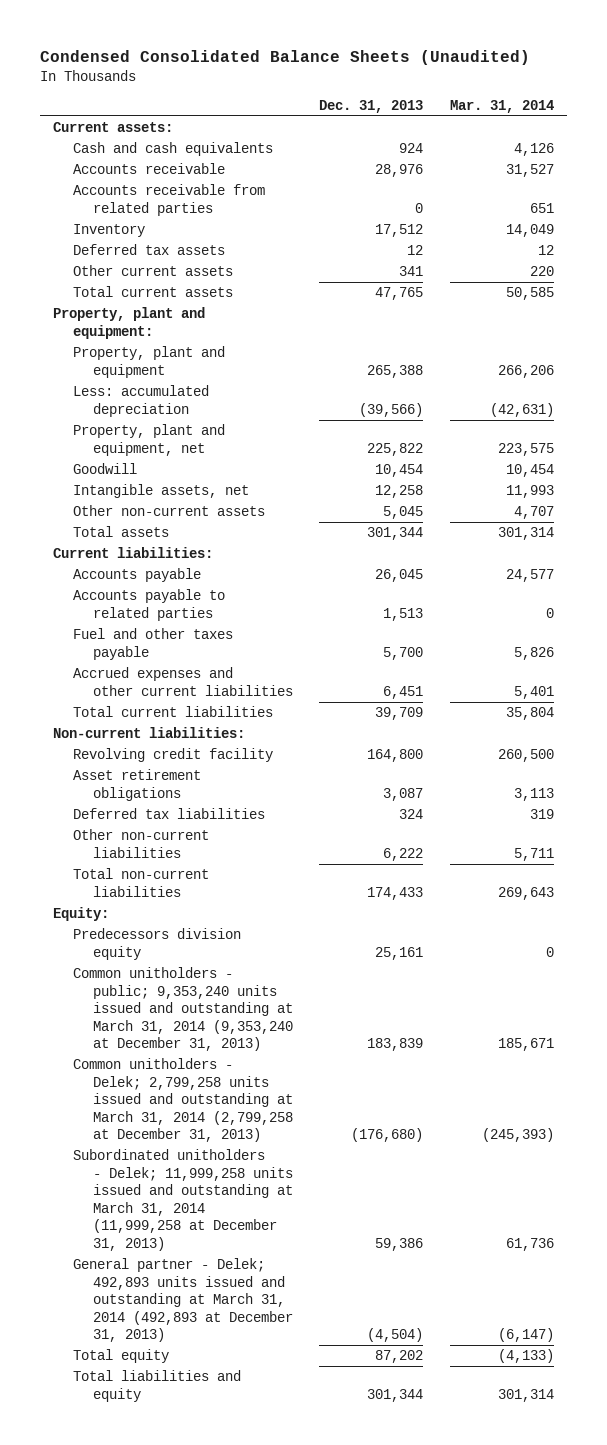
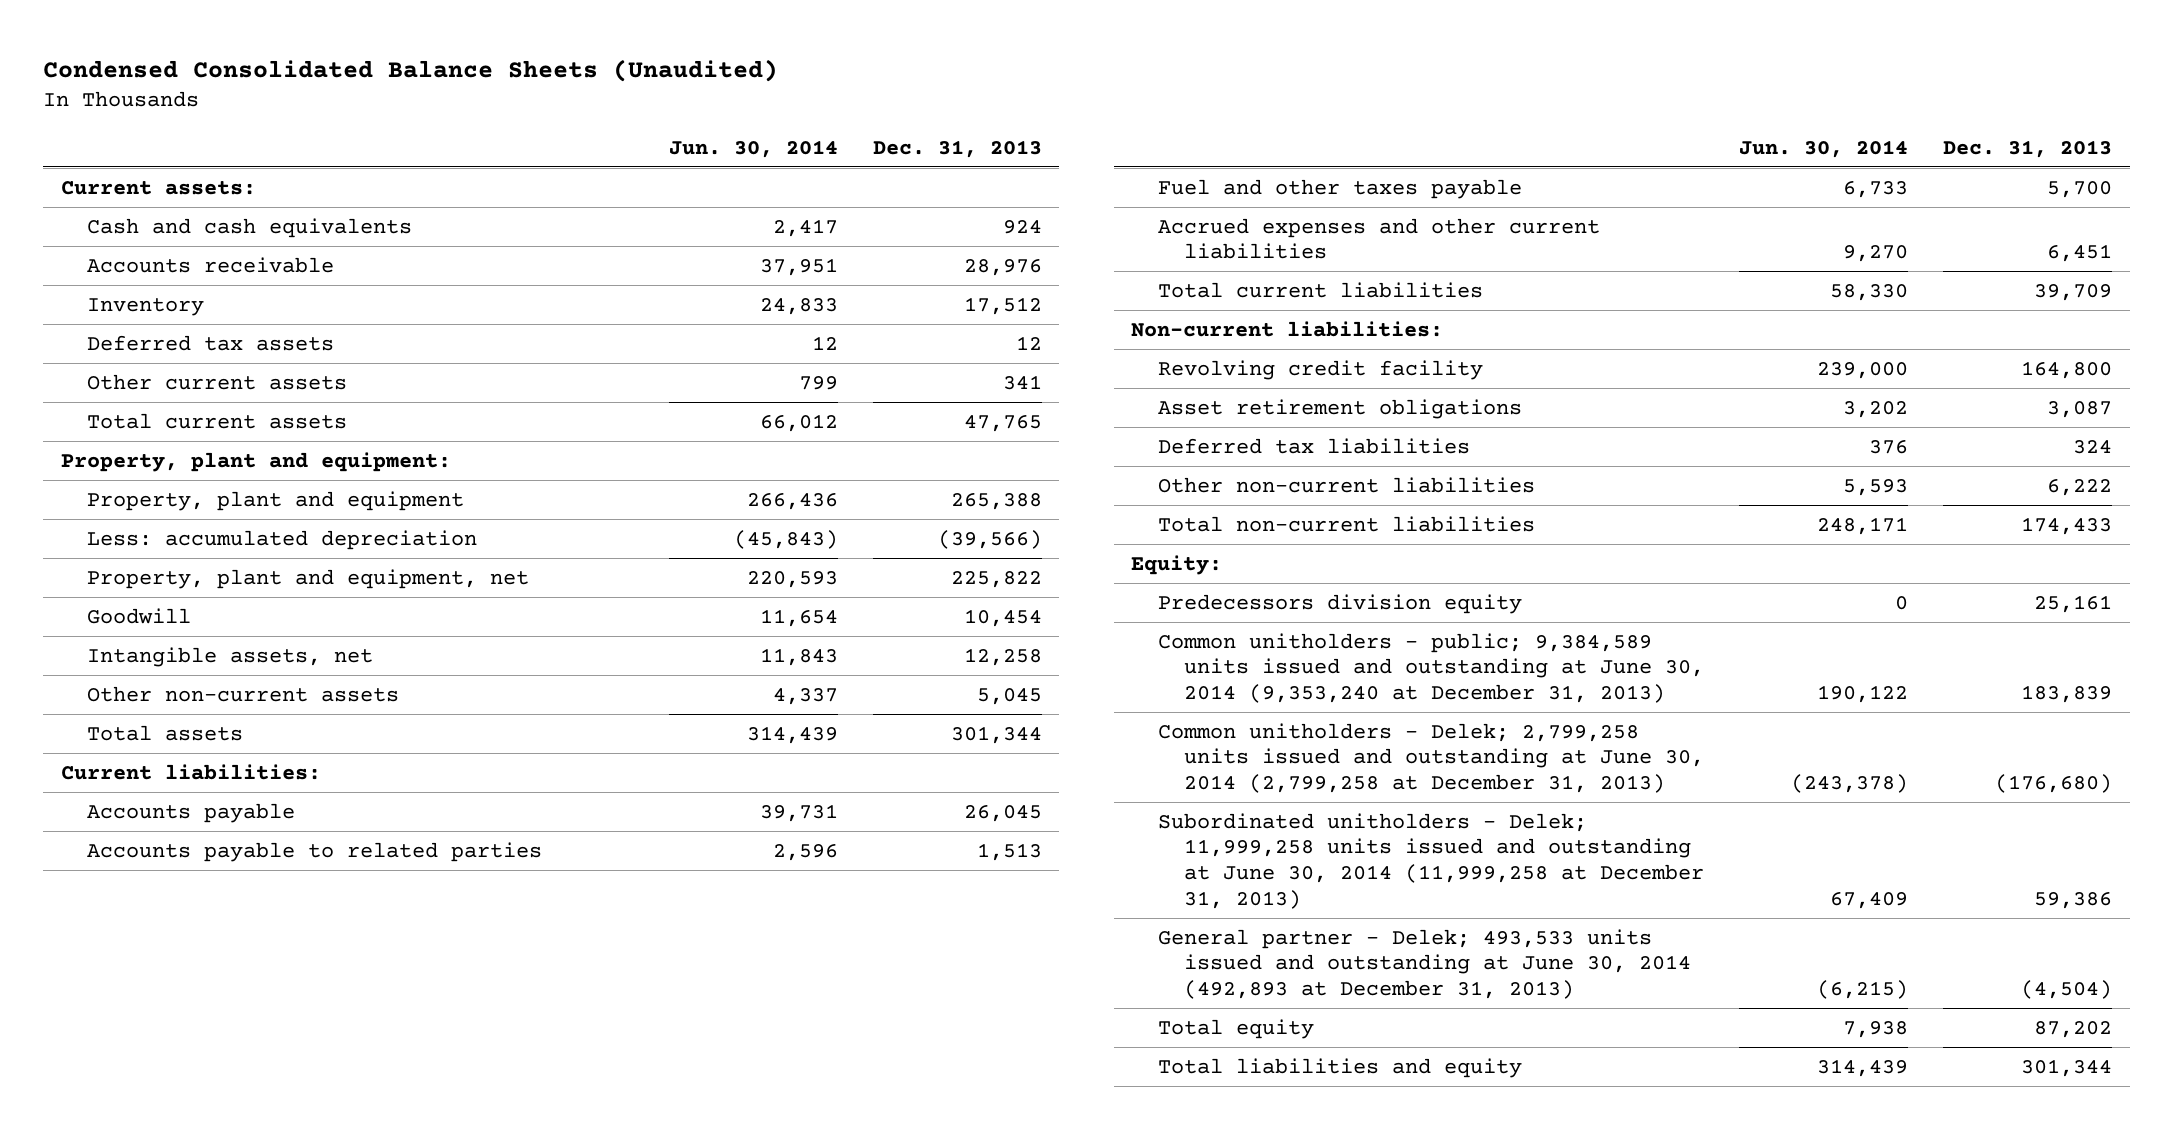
- | Dec. 31, 2013 | Mar. 31, 2014
+ | Jun. 30, 2014 | Dec. 31, 2013
- Accounts receivable from related parties | 0 | 651
- Common unitholders - public; 9,353,240 units issued and outstanding at March 31, 2014 (9,353,240 at December 31, 2013) | 183,839 | 185,671
- Common unitholders - Delek; 2,799,258 units issued and outstanding at March 31, 2014 (2,799,258 at December 31, 2013) | (176,680) | (245,393)
- Subordinated unitholders - Delek; 11,999,258 units issued and outstanding at March 31, 2014 (11,999,258 at December 31, 2013) | 59,386 | 61,736
- General partner - Delek; 492,893 units issued and outstanding at March 31, 2014 (492,893 at December 31, 2013) | (4,504) | (6,147)
+ Common unitholders - public; 9,384,589 units issued and outstanding at June 30, 2014 (9,353,240 at December 31, 2013) | 190,122 | 183,839
+ Common unitholders - Delek; 2,799,258 units issued and outstanding at June 30, 2014 (2,799,258 at December 31, 2013) | (243,378) | (176,680)
+ Subordinated unitholders - Delek; 11,999,258 units issued and outstanding at June 30, 2014 (11,999,258 at December 31, 2013) | 67,409 | 59,386
+ General partner - Delek; 493,533 units issued and outstanding at June 30, 2014 (492,893 at December 31, 2013) | (6,215) | (4,504)

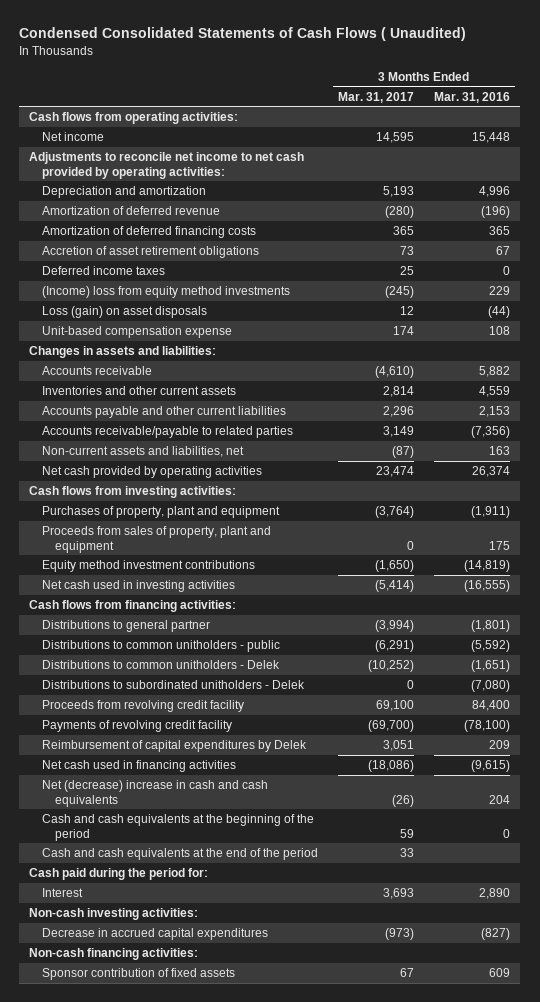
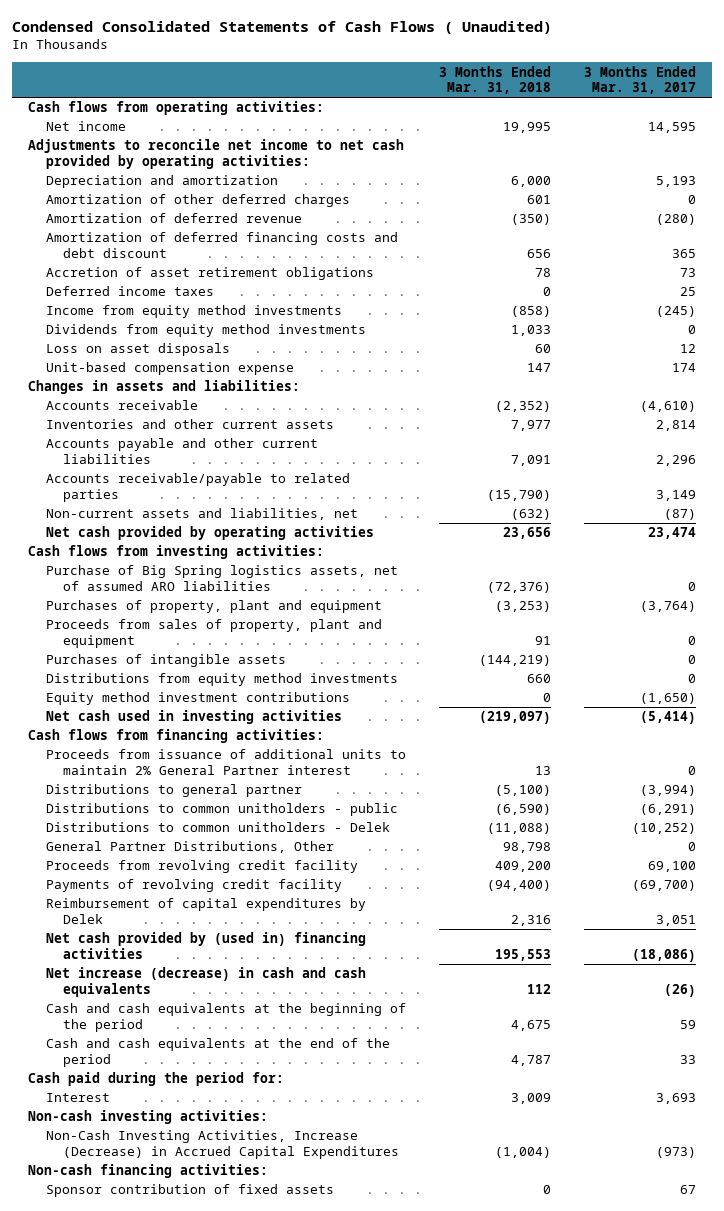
- | 3 Months Ended Mar. 31, 2017 | 3 Months Ended Mar. 31, 2016
+ | 3 Months Ended Mar. 31, 2018 | 3 Months Ended Mar. 31, 2017
+ Amortization of other deferred charges | 601 | 0
- Amortization of deferred financing costs | 365 | 365
+ Amortization of deferred financing costs and debt discount | 656 | 365
- (Income) loss from equity method investments | (245) | 229
- Loss (gain) on asset disposals | 12 | (44)
+ Income from equity method investments | (858) | (245)
+ Dividends from equity method investments | 1,033 | 0
+ Loss on asset disposals | 60 | 12
+ Purchase of Big Spring logistics assets, net of assumed ARO liabilities | (72,376) | 0
+ Purchases of intangible assets | (144,219) | 0
+ Distributions from equity method investments | 660 | 0
+ Proceeds from issuance of additional units to maintain 2% General Partner interest | 13 | 0
- Distributions to subordinated unitholders - Delek | 0 | (7,080)
+ General Partner Distributions, Other | 98,798 | 0
- Net cash used in financing activities | (18,086) | (9,615)
- Net (decrease) increase in cash and cash equivalents | (26) | 204
+ Net cash provided by (used in) financing activities | 195,553 | (18,086)
+ Net increase (decrease) in cash and cash equivalents | 112 | (26)
- Decrease in accrued capital expenditures | (973) | (827)
+ Non-Cash Investing Activities, Increase (Decrease) in Accrued Capital Expenditures | (1,004) | (973)

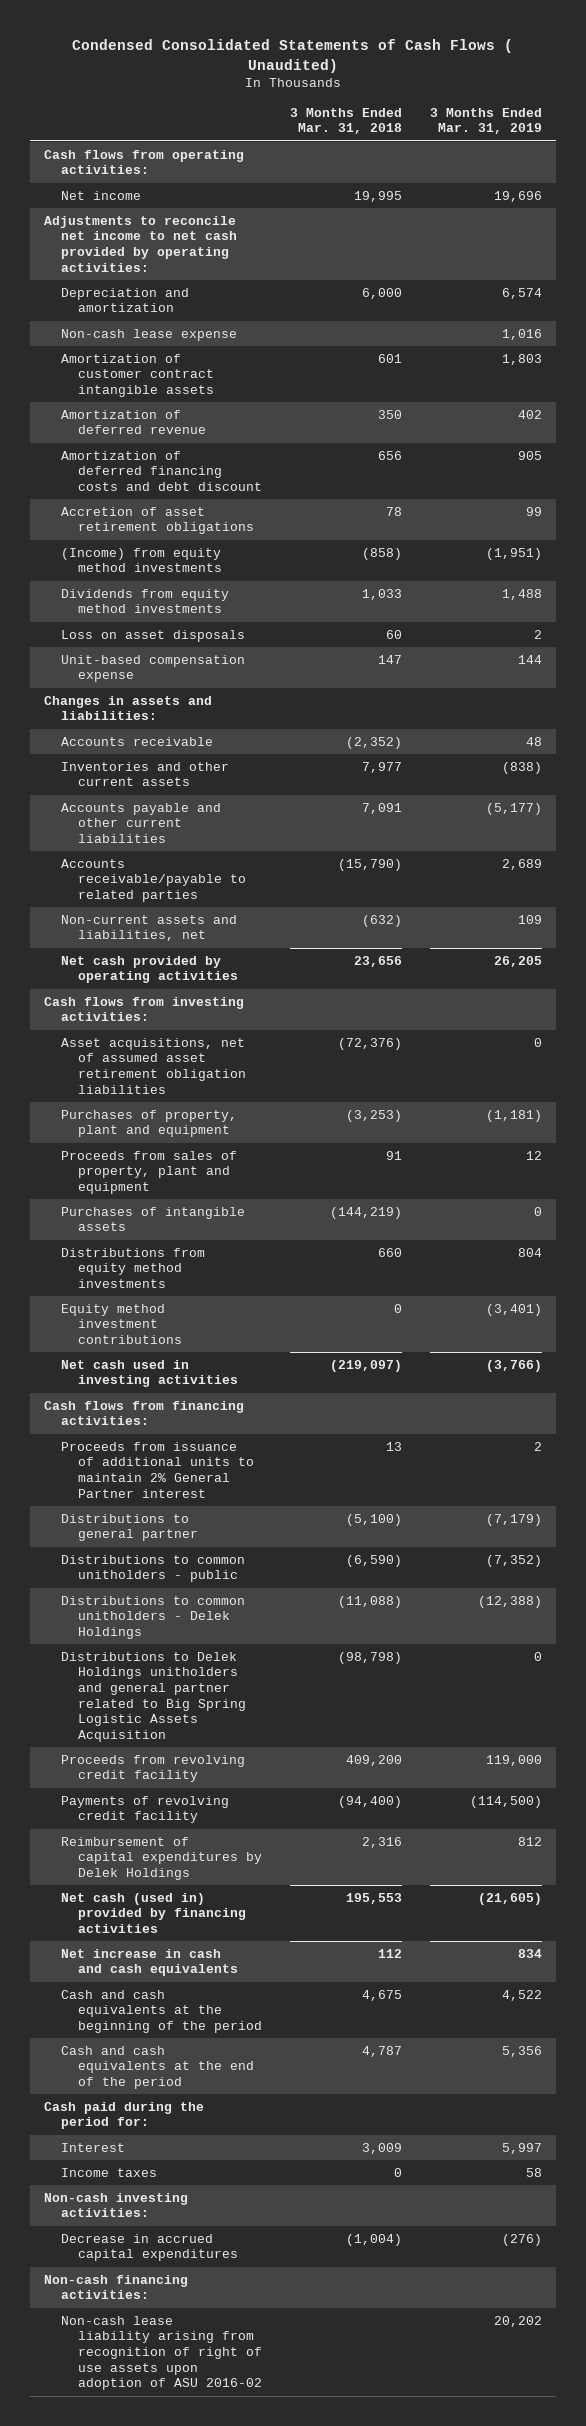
- | 3 Months Ended Mar. 31, 2018 | 3 Months Ended Mar. 31, 2017
+ | 3 Months Ended Mar. 31, 2018 | 3 Months Ended Mar. 31, 2019
- Amortization of other deferred charges | 601 | 0
- Amortization of deferred revenue | (350) | (280)
+ Non-cash lease expense | | 1,016
+ Amortization of customer contract intangible assets | 601 | 1,803
+ Amortization of deferred revenue | 350 | 402
- Deferred income taxes | 0 | 25
- Income from equity method investments | (858) | (245)
+ (Income) from equity method investments | (858) | (1,951)
- Purchase of Big Spring logistics assets, net of assumed ARO liabilities | (72,376) | 0
+ Asset acquisitions, net of assumed asset retirement obligation liabilities | (72,376) | 0
- Distributions to common unitholders - Delek | (11,088) | (10,252)
- General Partner Distributions, Other | 98,798 | 0
+ Distributions to common unitholders - Delek Holdings | (11,088) | (12,388)
+ Distributions to Delek Holdings unitholders and general partner related to Big Spring Logistic Assets Acquisition | (98,798) | 0
- Reimbursement of capital expenditures by Delek | 2,316 | 3,051
- Net cash provided by (used in) financing activities | 195,553 | (18,086)
- Net increase (decrease) in cash and cash equivalents | 112 | (26)
+ Reimbursement of capital expenditures by Delek Holdings | 2,316 | 812
+ Net cash (used in) provided by financing activities | 195,553 | (21,605)
+ Net increase in cash and cash equivalents | 112 | 834
+ Income taxes | 0 | 58
- Non-Cash Investing Activities, Increase (Decrease) in Accrued Capital Expenditures | (1,004) | (973)
+ Decrease in accrued capital expenditures | (1,004) | (276)
- Sponsor contribution of fixed assets | 0 | 67
+ Non-cash lease liability arising from recognition of right of use assets upon adoption of ASU 2016-02 | | 20,202

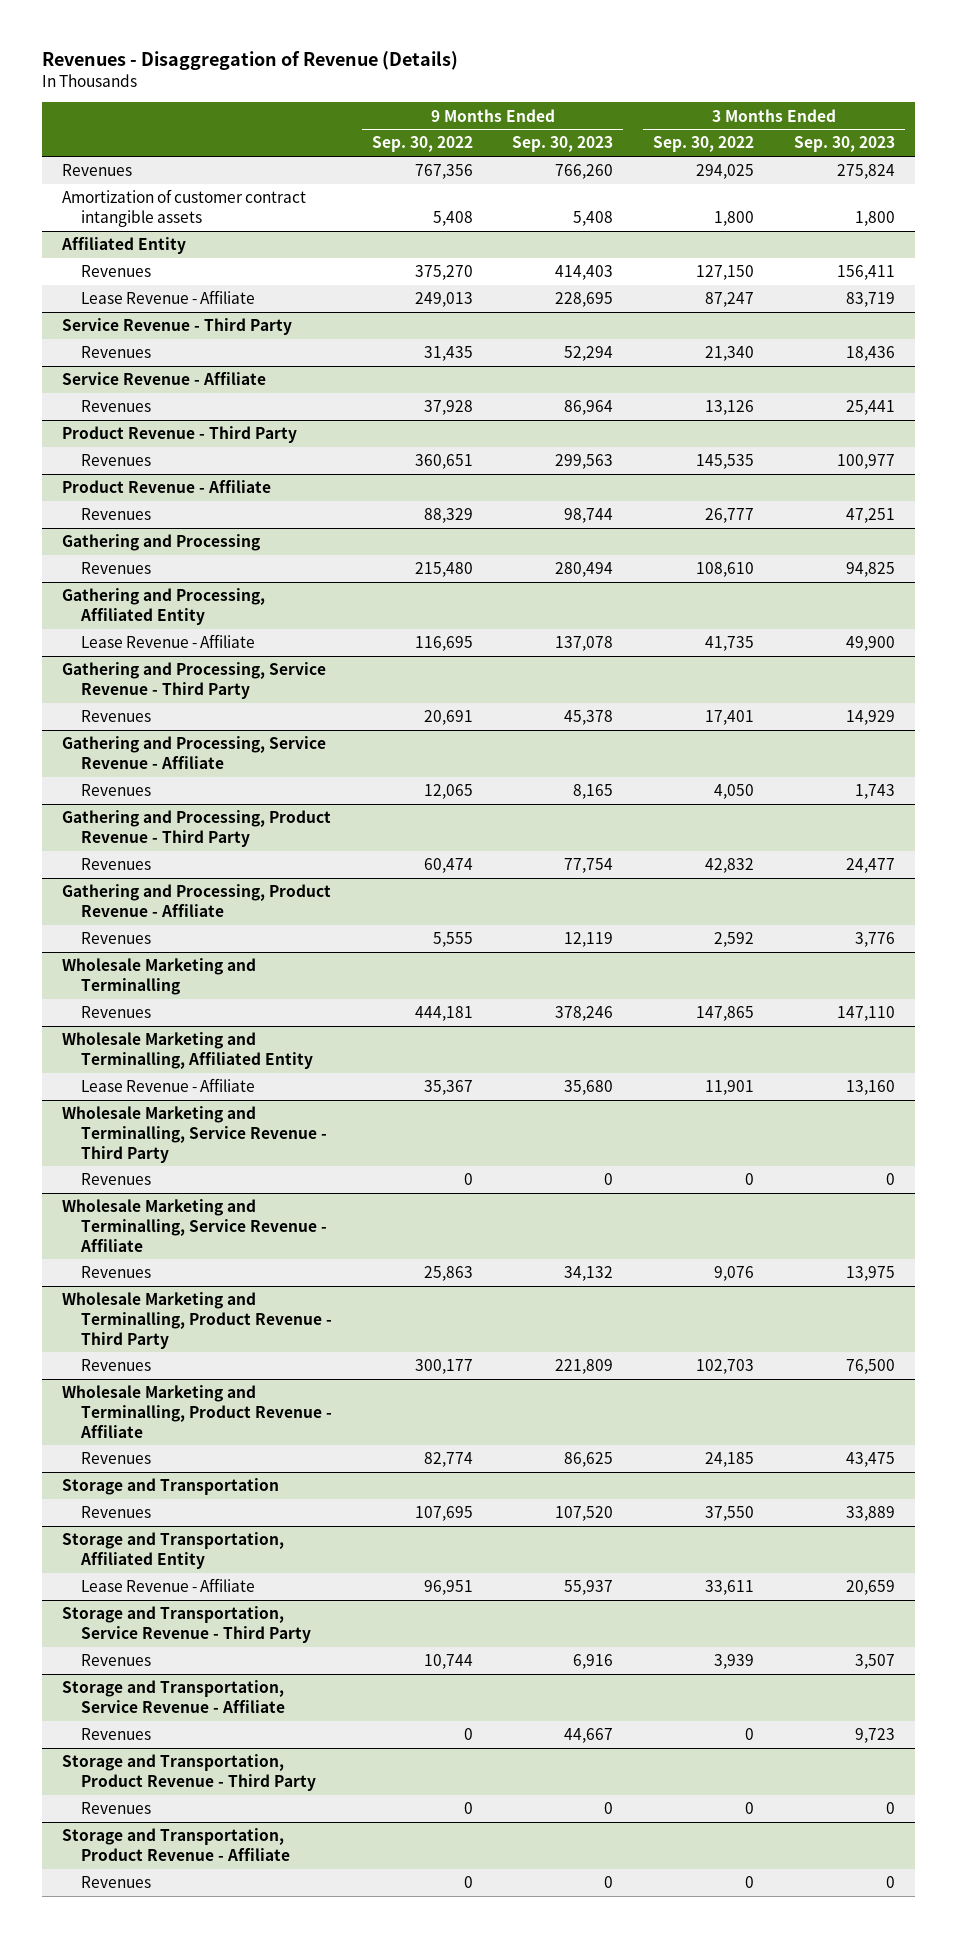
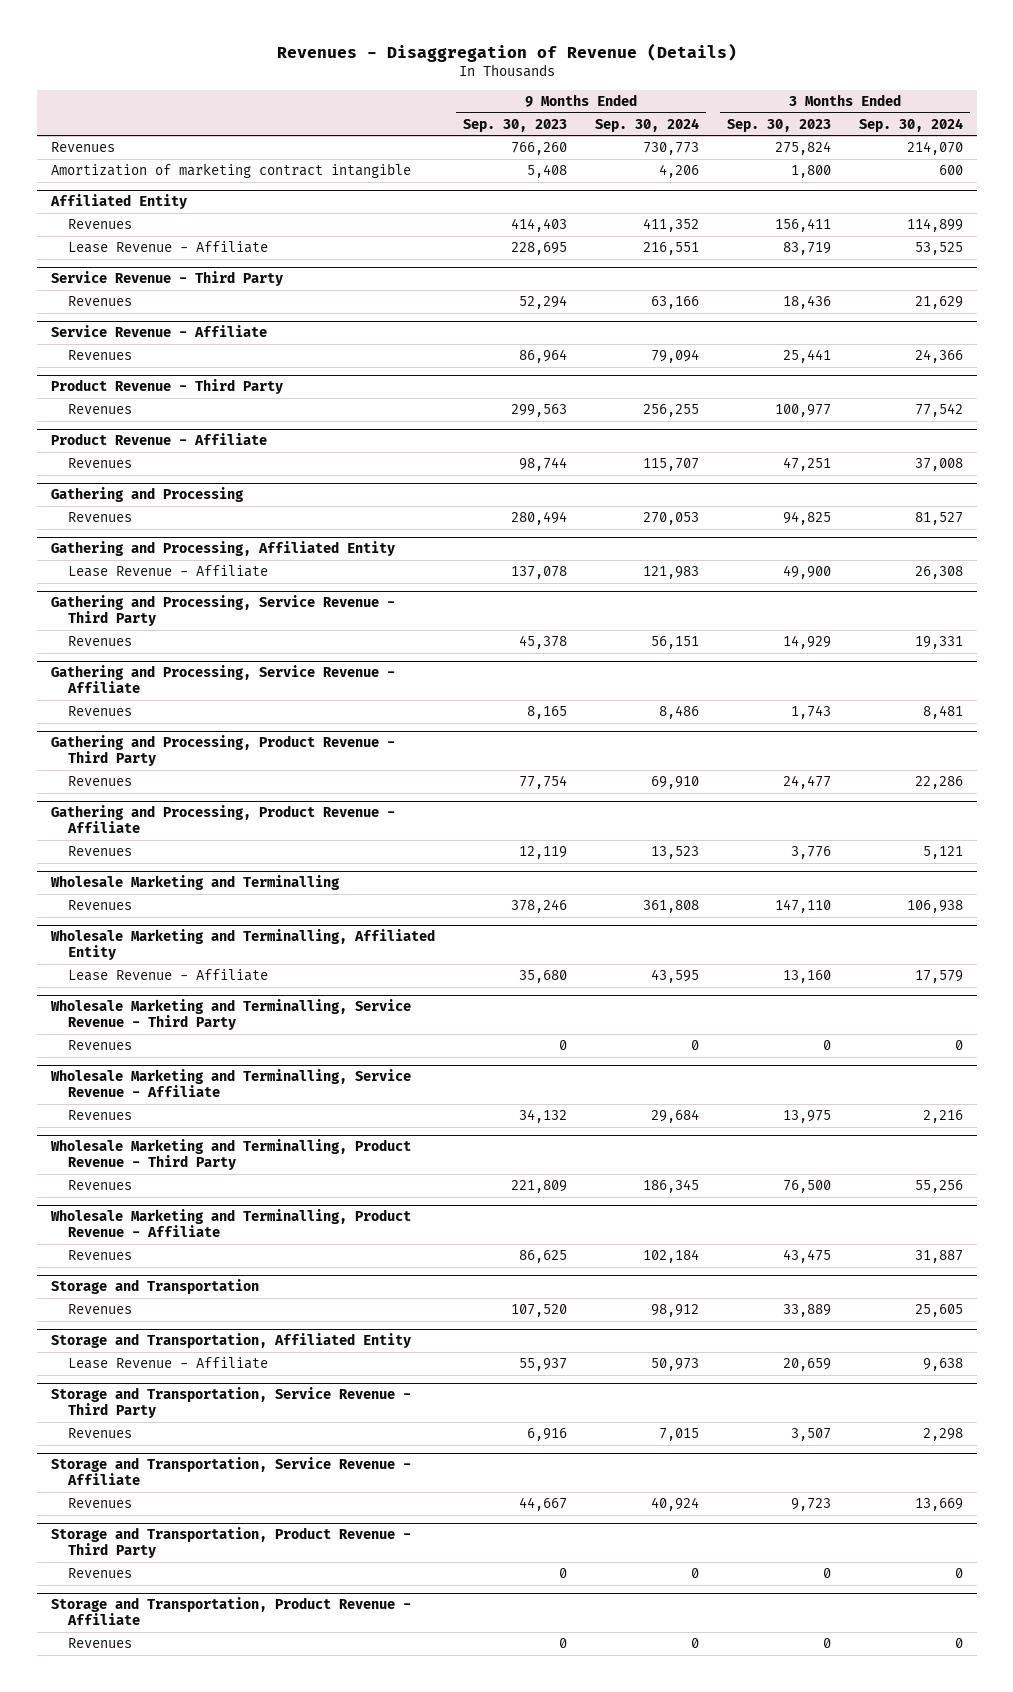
- | 9 Months Ended Sep. 30, 2022 | 9 Months Ended Sep. 30, 2023 | 3 Months Ended Sep. 30, 2022 | 3 Months Ended Sep. 30, 2023
+ | 9 Months Ended Sep. 30, 2023 | 9 Months Ended Sep. 30, 2024 | 3 Months Ended Sep. 30, 2023 | 3 Months Ended Sep. 30, 2024
- Amortization of customer contract intangible assets | 5,408 | 5,408 | 1,800 | 1,800
+ Amortization of marketing contract intangible | 5,408 | 4,206 | 1,800 | 600

